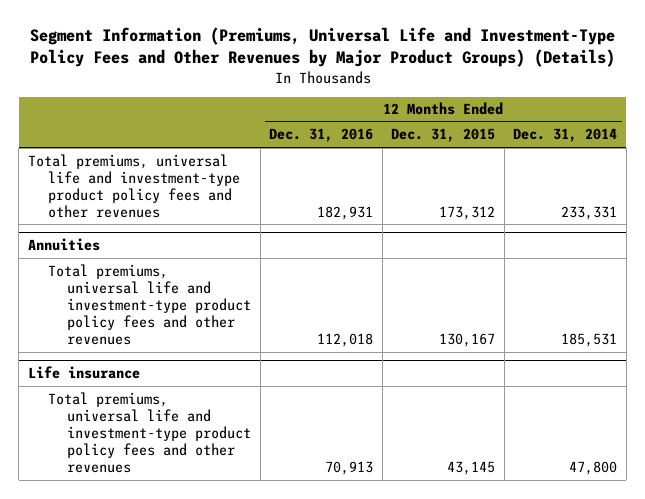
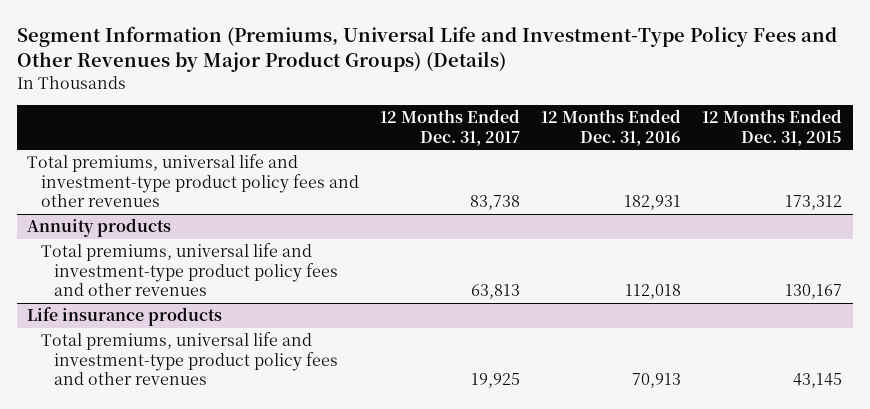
- | 12 Months Ended Dec. 31, 2016 | 12 Months Ended Dec. 31, 2015 | 12 Months Ended Dec. 31, 2014
+ | 12 Months Ended Dec. 31, 2017 | 12 Months Ended Dec. 31, 2016 | 12 Months Ended Dec. 31, 2015
- Annuities
+ Annuity products
- Life insurance
+ Life insurance products

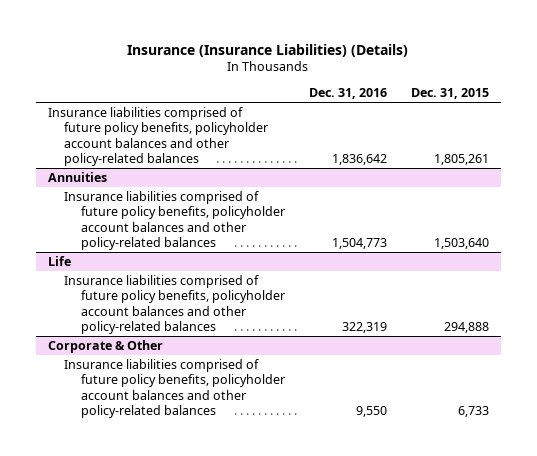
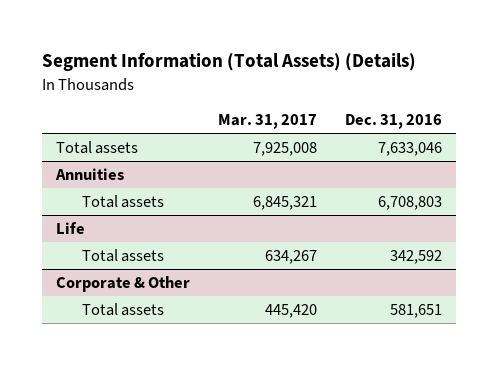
- Insurance (Insurance Liabilities) (Details)
+ Segment Information (Total Assets) (Details)
- | Dec. 31, 2016 | Dec. 31, 2015
+ | Mar. 31, 2017 | Dec. 31, 2016
- Insurance liabilities comprised of future policy benefits, policyholder account balances and other policy-related balances | 1,836,642 | 1,805,261
+ Total assets | 7,925,008 | 7,633,046
@ Annuities
- Insurance liabilities comprised of future policy benefits, policyholder account balances and other policy-related balances | 1,504,773 | 1,503,640
+ Total assets | 6,845,321 | 6,708,803
@ Life
- Insurance liabilities comprised of future policy benefits, policyholder account balances and other policy-related balances | 322,319 | 294,888
+ Total assets | 634,267 | 342,592
@ Corporate & Other
- Insurance liabilities comprised of future policy benefits, policyholder account balances and other policy-related balances | 9,550 | 6,733
+ Total assets | 445,420 | 581,651

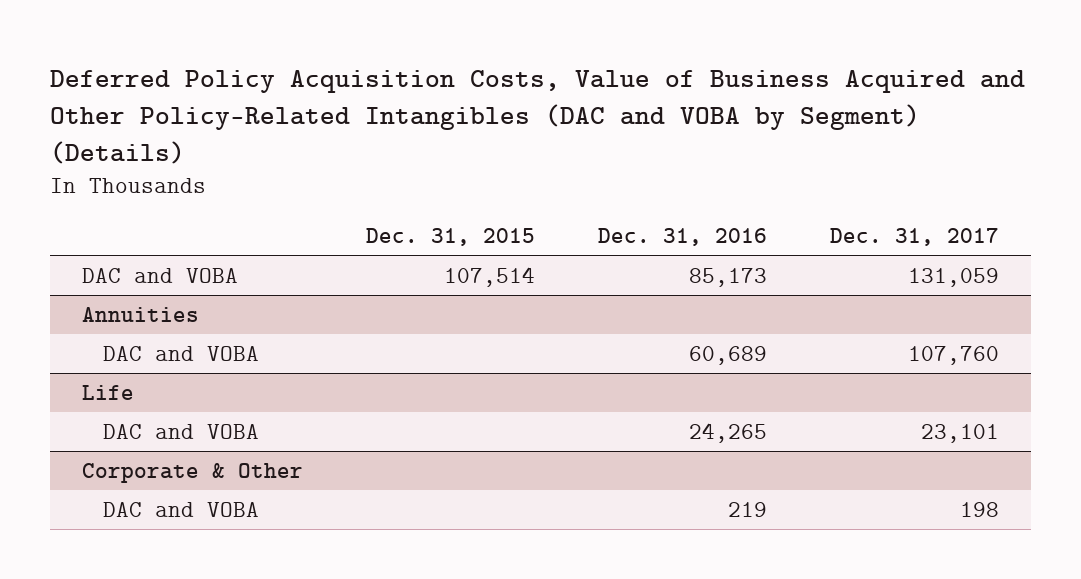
- Segment Information (Total Assets) (Details)
+ Deferred Policy Acquisition Costs, Value of Business Acquired and Other Policy-Related Intangibles (DAC and VOBA by Segment) (Details)
- | Mar. 31, 2017 | Dec. 31, 2016
+ | Dec. 31, 2015 | Dec. 31, 2016 | Dec. 31, 2017
- Total assets | 7,925,008 | 7,633,046
+ DAC and VOBA | 107,514 | 85,173 | 131,059
@ Annuities
- Total assets | 6,845,321 | 6,708,803
+ DAC and VOBA | | 60,689 | 107,760
@ Life
- Total assets | 634,267 | 342,592
+ DAC and VOBA | | 24,265 | 23,101
@ Corporate & Other
- Total assets | 445,420 | 581,651
+ DAC and VOBA | | 219 | 198

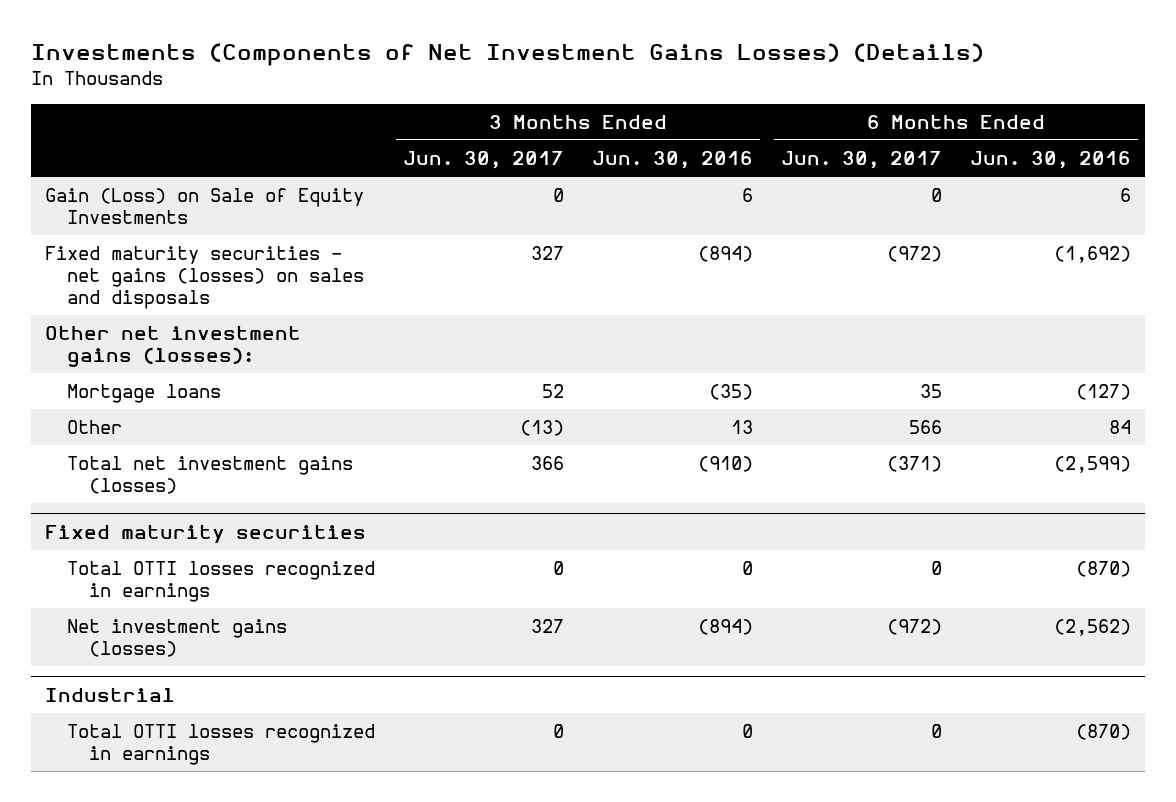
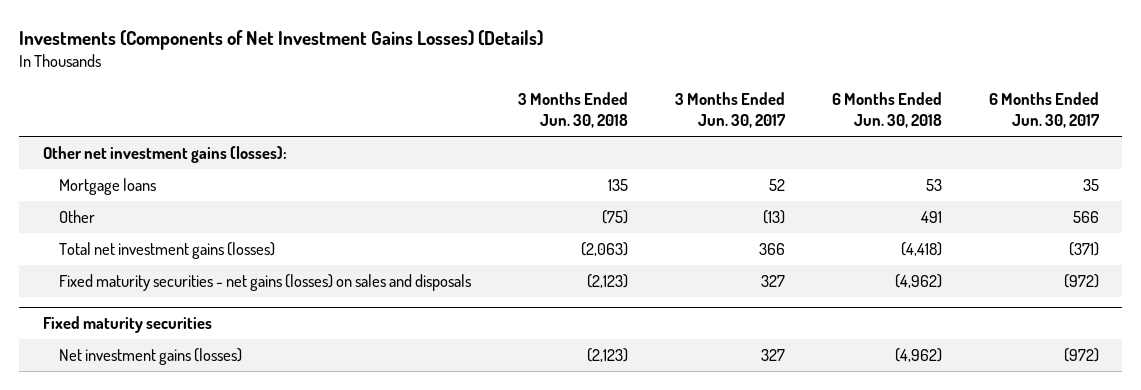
- | 3 Months Ended Jun. 30, 2017 | 3 Months Ended Jun. 30, 2016 | 6 Months Ended Jun. 30, 2017 | 6 Months Ended Jun. 30, 2016
+ | 3 Months Ended Jun. 30, 2018 | 3 Months Ended Jun. 30, 2017 | 6 Months Ended Jun. 30, 2018 | 6 Months Ended Jun. 30, 2017
- Gain (Loss) on Sale of Equity Investments | 0 | 6 | 0 | 6
moved down: Fixed maturity securities - net gains (losses) on sales and disposals | (2,123) | 327 | (4,962) | (972)
@ Fixed maturity securities
- Total OTTI losses recognized in earnings | 0 | 0 | 0 | (870)
- Industrial
- Total OTTI losses recognized in earnings | 0 | 0 | 0 | (870)

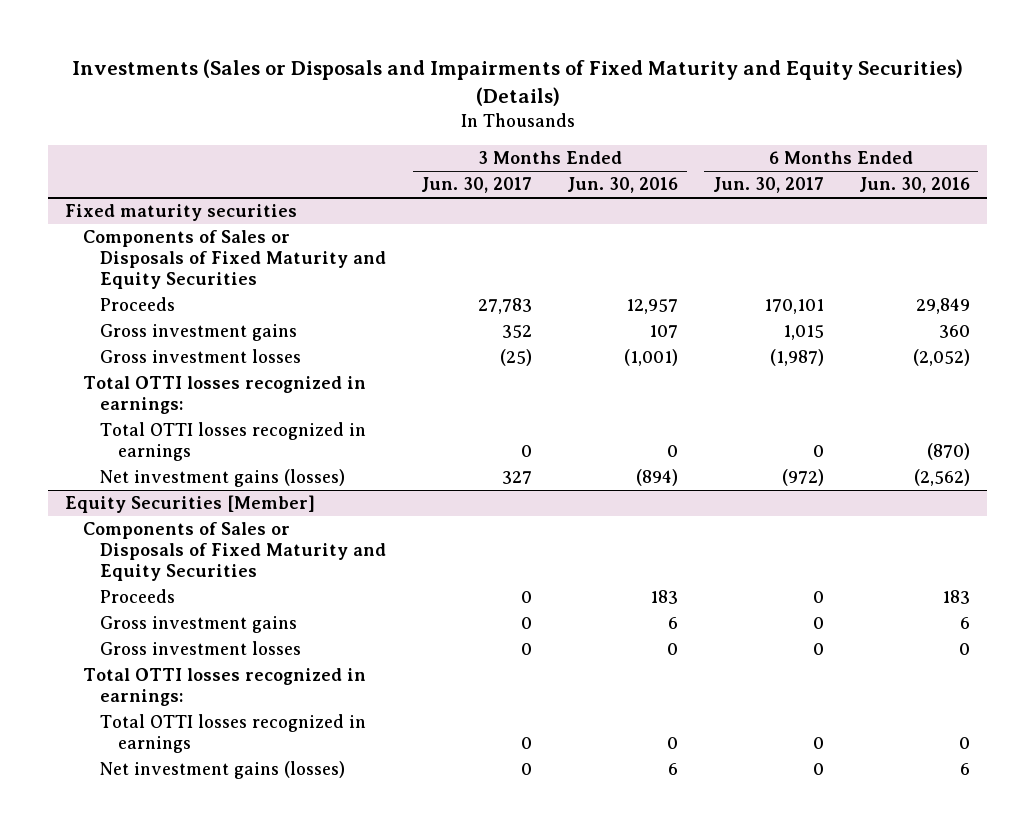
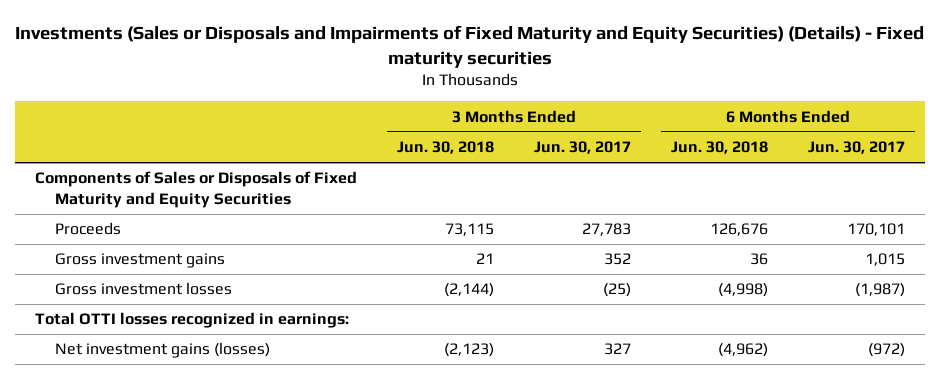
- Investments (Sales or Disposals and Impairments of Fixed Maturity and Equity Securities) (Details)
+ Investments (Sales or Disposals and Impairments of Fixed Maturity and Equity Securities) (Details) - Fixed maturity securities
- | 3 Months Ended Jun. 30, 2017 | 3 Months Ended Jun. 30, 2016 | 6 Months Ended Jun. 30, 2017 | 6 Months Ended Jun. 30, 2016
+ | 3 Months Ended Jun. 30, 2018 | 3 Months Ended Jun. 30, 2017 | 6 Months Ended Jun. 30, 2018 | 6 Months Ended Jun. 30, 2017
- Fixed maturity securities
- Total OTTI losses recognized in earnings | 0 | 0 | 0 | (870)
- Equity Securities [Member]
- Components of Sales or Disposals of Fixed Maturity and Equity Securities
- Proceeds | 0 | 183 | 0 | 183
- Gross investment gains | 0 | 6 | 0 | 6
- Gross investment losses | 0 | 0 | 0 | 0
- Total OTTI losses recognized in earnings:
- Total OTTI losses recognized in earnings | 0 | 0 | 0 | 0
- Net investment gains (losses) | 0 | 6 | 0 | 6

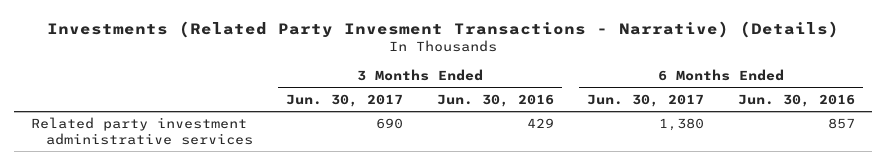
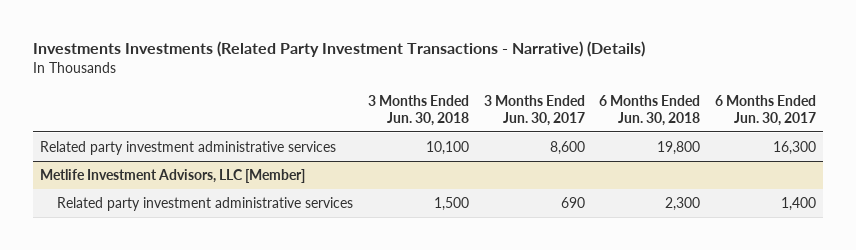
- Investments (Related Party Invesment Transactions - Narrative) (Details)
+ Investments Investments (Related Party Investment Transactions - Narrative) (Details)
- | 3 Months Ended Jun. 30, 2017 | 3 Months Ended Jun. 30, 2016 | 6 Months Ended Jun. 30, 2017 | 6 Months Ended Jun. 30, 2016
+ | 3 Months Ended Jun. 30, 2018 | 3 Months Ended Jun. 30, 2017 | 6 Months Ended Jun. 30, 2018 | 6 Months Ended Jun. 30, 2017
- Related party investment administrative services | 690 | 429 | 1,380 | 857
+ Related party investment administrative services | 10,100 | 8,600 | 19,800 | 16,300
+ Metlife Investment Advisors, LLC [Member]
+ Related party investment administrative services | 1,500 | 690 | 2,300 | 1,400

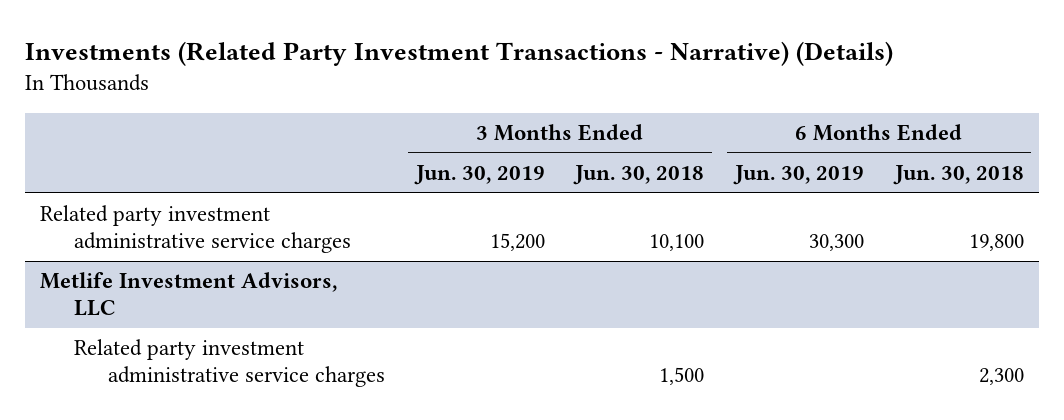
- Investments Investments (Related Party Investment Transactions - Narrative) (Details)
+ Investments (Related Party Investment Transactions - Narrative) (Details)
- | 3 Months Ended Jun. 30, 2018 | 3 Months Ended Jun. 30, 2017 | 6 Months Ended Jun. 30, 2018 | 6 Months Ended Jun. 30, 2017
+ | 3 Months Ended Jun. 30, 2019 | 3 Months Ended Jun. 30, 2018 | 6 Months Ended Jun. 30, 2019 | 6 Months Ended Jun. 30, 2018
- Related party investment administrative services | 10,100 | 8,600 | 19,800 | 16,300
- Metlife Investment Advisors, LLC [Member]
- Related party investment administrative services | 1,500 | 690 | 2,300 | 1,400
+ Related party investment administrative service charges | 15,200 | 10,100 | 30,300 | 19,800
+ Metlife Investment Advisors, LLC
+ Related party investment administrative service charges | | 1,500 | | 2,300

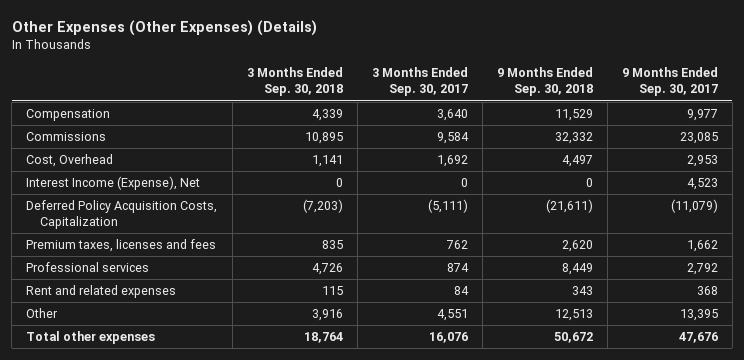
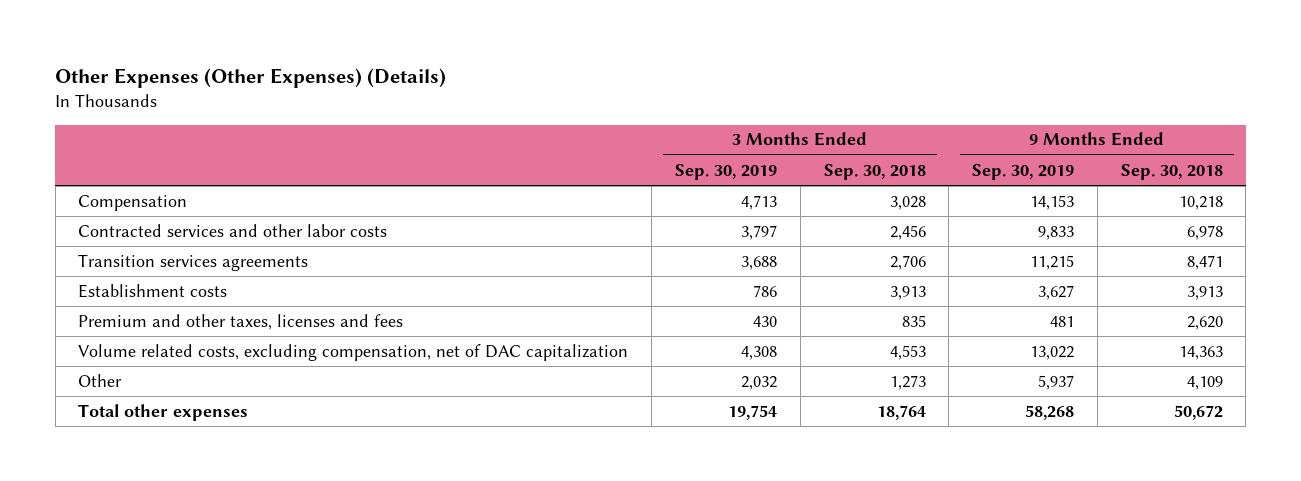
- | 3 Months Ended Sep. 30, 2018 | 3 Months Ended Sep. 30, 2017 | 9 Months Ended Sep. 30, 2018 | 9 Months Ended Sep. 30, 2017
+ | 3 Months Ended Sep. 30, 2019 | 3 Months Ended Sep. 30, 2018 | 9 Months Ended Sep. 30, 2019 | 9 Months Ended Sep. 30, 2018
- Compensation | 4,339 | 3,640 | 11,529 | 9,977
- Commissions | 10,895 | 9,584 | 32,332 | 23,085
- Cost, Overhead | 1,141 | 1,692 | 4,497 | 2,953
- Interest Income (Expense), Net | 0 | 0 | 0 | 4,523
- Deferred Policy Acquisition Costs, Capitalization | (7,203) | (5,111) | (21,611) | (11,079)
- Premium taxes, licenses and fees | 835 | 762 | 2,620 | 1,662
- Professional services | 4,726 | 874 | 8,449 | 2,792
- Rent and related expenses | 115 | 84 | 343 | 368
- Other | 3,916 | 4,551 | 12,513 | 13,395
+ Compensation | 4,713 | 3,028 | 14,153 | 10,218
+ Contracted services and other labor costs | 3,797 | 2,456 | 9,833 | 6,978
+ Transition services agreements | 3,688 | 2,706 | 11,215 | 8,471
+ Establishment costs | 786 | 3,913 | 3,627 | 3,913
+ Premium and other taxes, licenses and fees | 430 | 835 | 481 | 2,620
+ Volume related costs, excluding compensation, net of DAC capitalization | 4,308 | 4,553 | 13,022 | 14,363
+ Other | 2,032 | 1,273 | 5,937 | 4,109

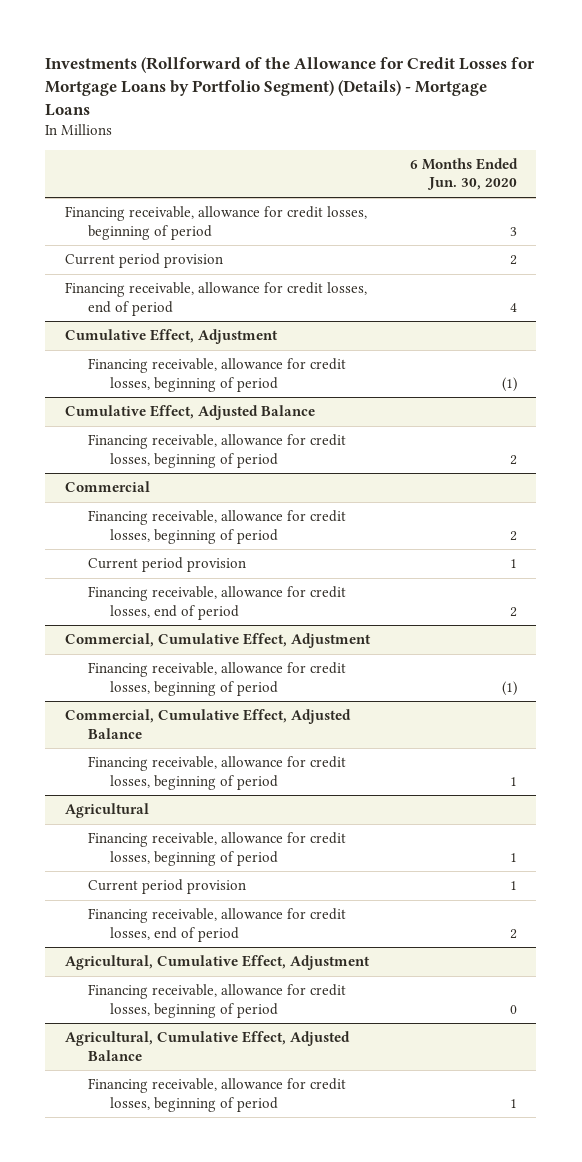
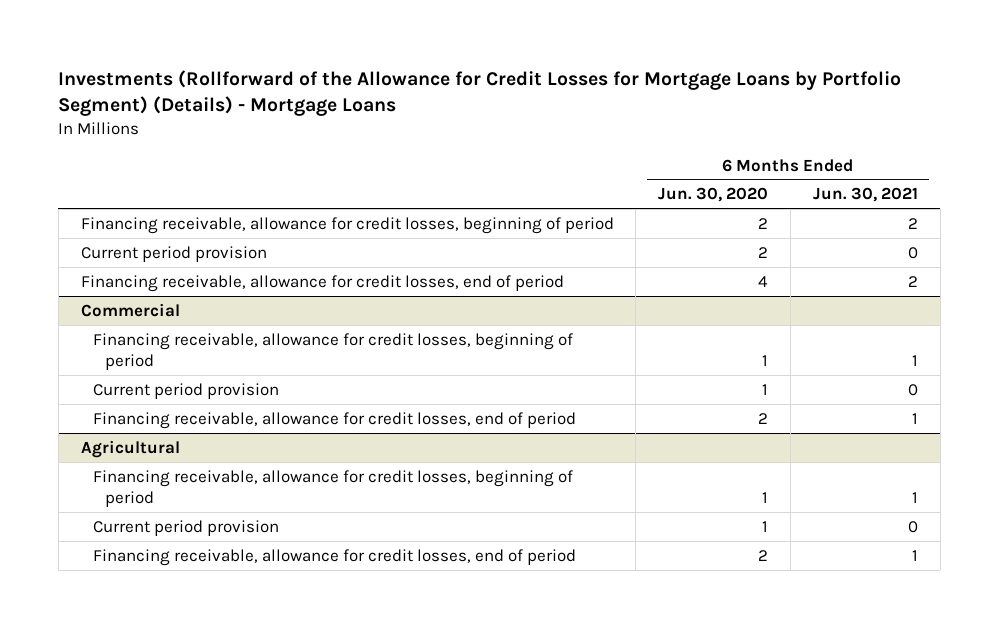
- | 6 Months Ended Jun. 30, 2020
+ | 6 Months Ended Jun. 30, 2020 | 6 Months Ended Jun. 30, 2021
- Financing receivable, allowance for credit losses, beginning of period | 3
+ Financing receivable, allowance for credit losses, beginning of period | 2 | 2
- Cumulative Effect, Adjustment
- Financing receivable, allowance for credit losses, beginning of period | (1)
- Cumulative Effect, Adjusted Balance
- Financing receivable, allowance for credit losses, beginning of period | 2
@ Commercial
- Financing receivable, allowance for credit losses, beginning of period | 2
+ Financing receivable, allowance for credit losses, beginning of period | 1 | 1
- Commercial, Cumulative Effect, Adjustment
- Financing receivable, allowance for credit losses, beginning of period | (1)
- Commercial, Cumulative Effect, Adjusted Balance
- Financing receivable, allowance for credit losses, beginning of period | 1
- Agricultural, Cumulative Effect, Adjustment
- Financing receivable, allowance for credit losses, beginning of period | 0
- Agricultural, Cumulative Effect, Adjusted Balance
- Financing receivable, allowance for credit losses, beginning of period | 1

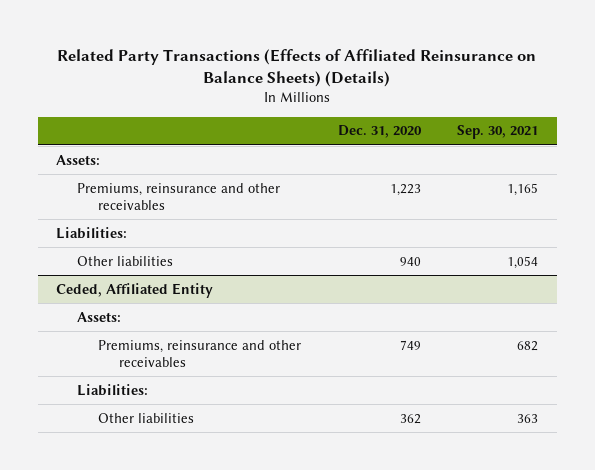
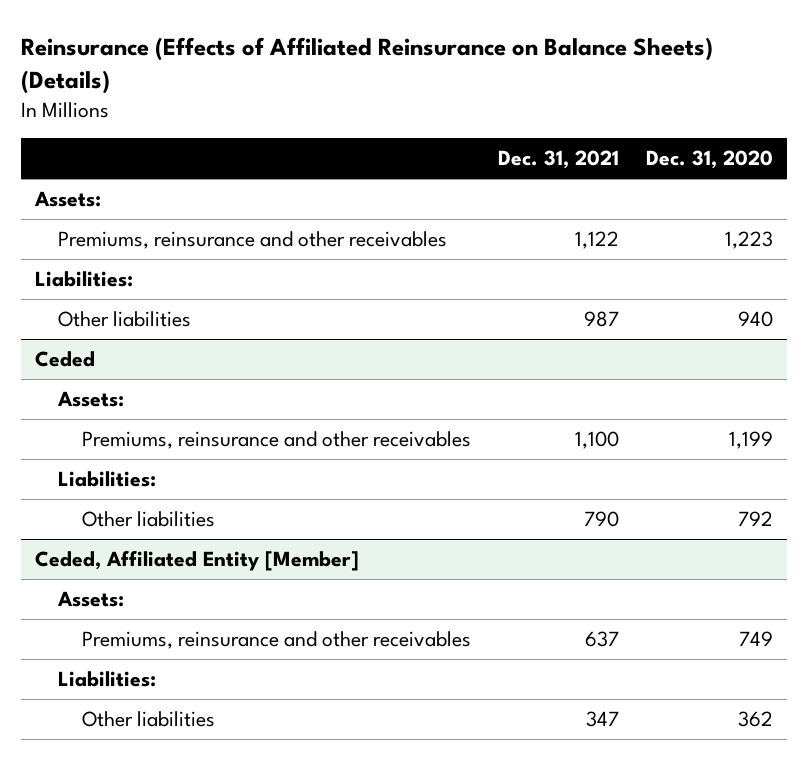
- Related Party Transactions (Effects of Affiliated Reinsurance on Balance Sheets) (Details)
+ Reinsurance (Effects of Affiliated Reinsurance on Balance Sheets) (Details)
- | Dec. 31, 2020 | Sep. 30, 2021
+ | Dec. 31, 2021 | Dec. 31, 2020
- Ceded, Affiliated Entity
+ Ceded
+ Premiums, reinsurance and other receivables | 1,100 | 1,199
+ Liabilities:
+ Other liabilities | 790 | 792
+ Ceded, Affiliated Entity [Member]
+ Assets:

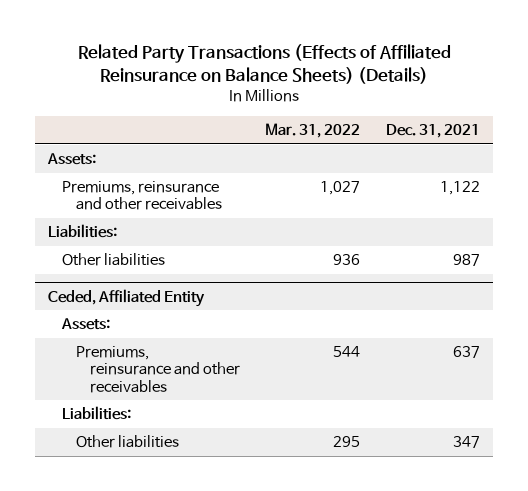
- Reinsurance (Effects of Affiliated Reinsurance on Balance Sheets) (Details)
+ Related Party Transactions (Effects of Affiliated Reinsurance on Balance Sheets) (Details)
- | Dec. 31, 2021 | Dec. 31, 2020
+ | Mar. 31, 2022 | Dec. 31, 2021
- Ceded
- Assets:
- Premiums, reinsurance and other receivables | 1,100 | 1,199
- Liabilities:
- Other liabilities | 790 | 792
- Ceded, Affiliated Entity [Member]
+ Ceded, Affiliated Entity

